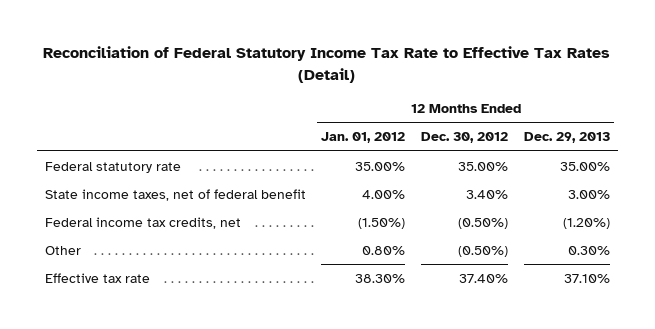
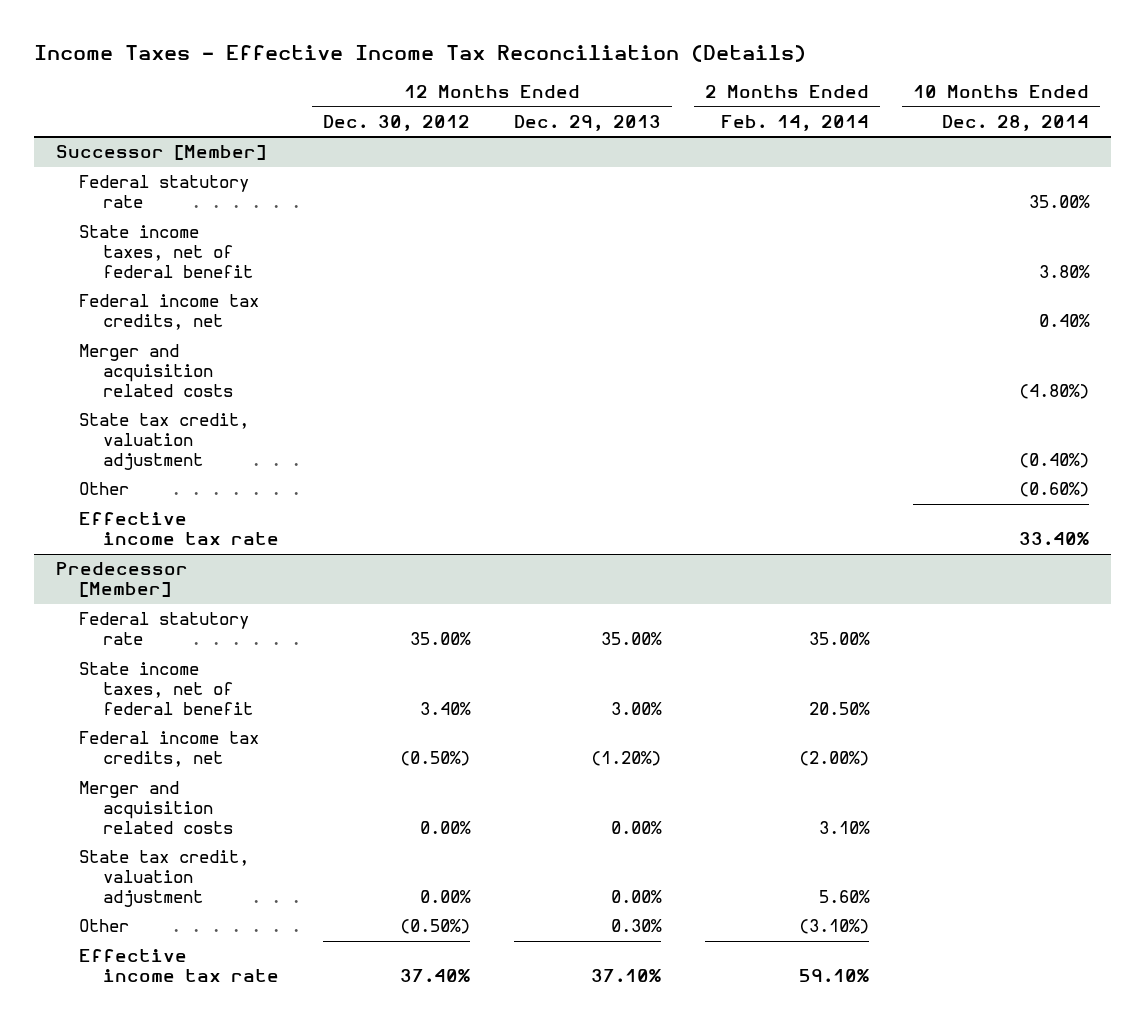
- Reconciliation of Federal Statutory Income Tax Rate to Effective Tax Rates (Detail)
+ Income Taxes - Effective Income Tax Reconciliation (Details)
- | 12 Months Ended Jan. 01, 2012 | 12 Months Ended Dec. 30, 2012 | 12 Months Ended Dec. 29, 2013
+ | 12 Months Ended Dec. 30, 2012 | 12 Months Ended Dec. 29, 2013 | 2 Months Ended Feb. 14, 2014 | 10 Months Ended Dec. 28, 2014
+ Successor [Member]
+ Federal statutory rate | | | | 35.00%
+ State income taxes, net of federal benefit | | | | 3.80%
+ Federal income tax credits, net | | | | 0.40%
+ Merger and acquisition related costs | | | | (4.80%)
+ State tax credit, valuation adjustment | | | | (0.40%)
+ Other | | | | (0.60%)
+ Effective income tax rate | | | | 33.40%
+ Predecessor [Member]
+ Merger and acquisition related costs | 0.00% | 0.00% | 3.10% |
+ State tax credit, valuation adjustment | 0.00% | 0.00% | 5.60% |
- Effective tax rate | 38.30% | 37.40% | 37.10%
+ Effective income tax rate | 37.40% | 37.10% | 59.10% |

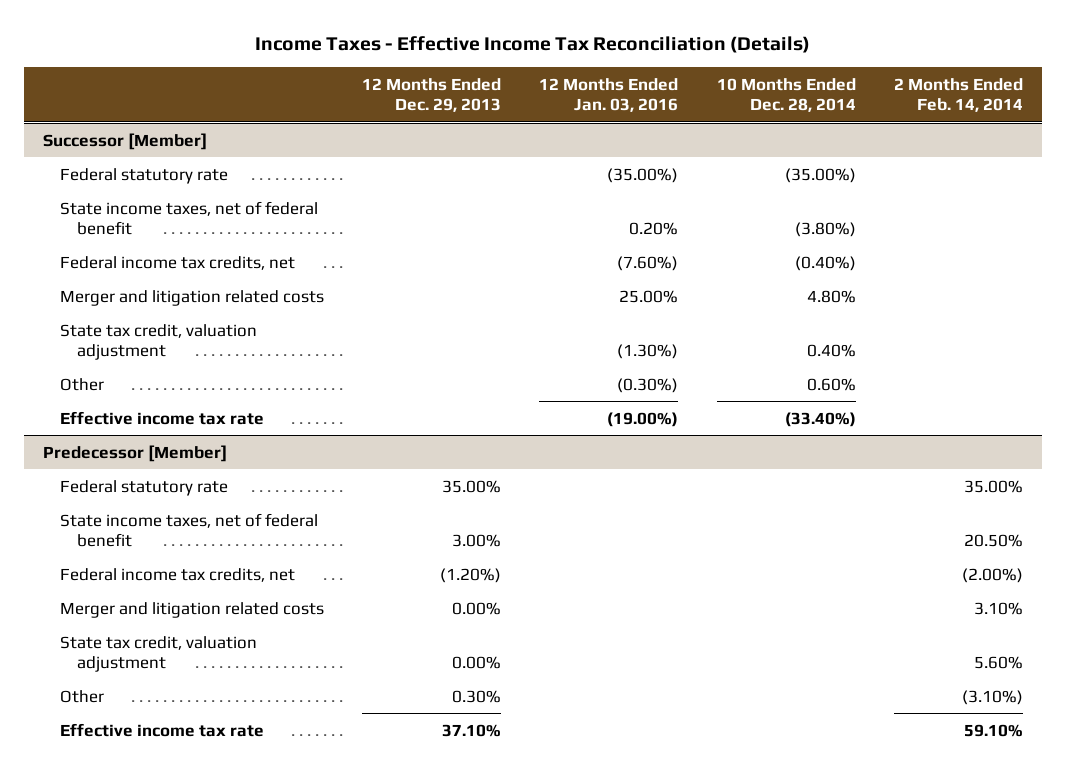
- | 12 Months Ended Dec. 30, 2012 | 12 Months Ended Dec. 29, 2013 | 2 Months Ended Feb. 14, 2014 | 10 Months Ended Dec. 28, 2014
+ | 12 Months Ended Dec. 29, 2013 | 12 Months Ended Jan. 03, 2016 | 10 Months Ended Dec. 28, 2014 | 2 Months Ended Feb. 14, 2014
@ Successor [Member]
- Federal statutory rate | | | | 35.00%
- State income taxes, net of federal benefit | | | | 3.80%
- Federal income tax credits, net | | | | 0.40%
- Merger and acquisition related costs | | | | (4.80%)
- State tax credit, valuation adjustment | | | | (0.40%)
- Other | | | | (0.60%)
- Effective income tax rate | | | | 33.40%
+ Federal statutory rate | | (35.00%) | (35.00%) |
+ State income taxes, net of federal benefit | | 0.20% | (3.80%) |
+ Federal income tax credits, net | | (7.60%) | (0.40%) |
+ Merger and litigation related costs | | 25.00% | 4.80% |
+ State tax credit, valuation adjustment | | (1.30%) | 0.40% |
+ Other | | (0.30%) | 0.60% |
+ Effective income tax rate | | (19.00%) | (33.40%) |
@ Predecessor [Member]
- Merger and acquisition related costs | 0.00% | 0.00% | 3.10% |
+ Merger and litigation related costs | 0.00% | | | 3.10%

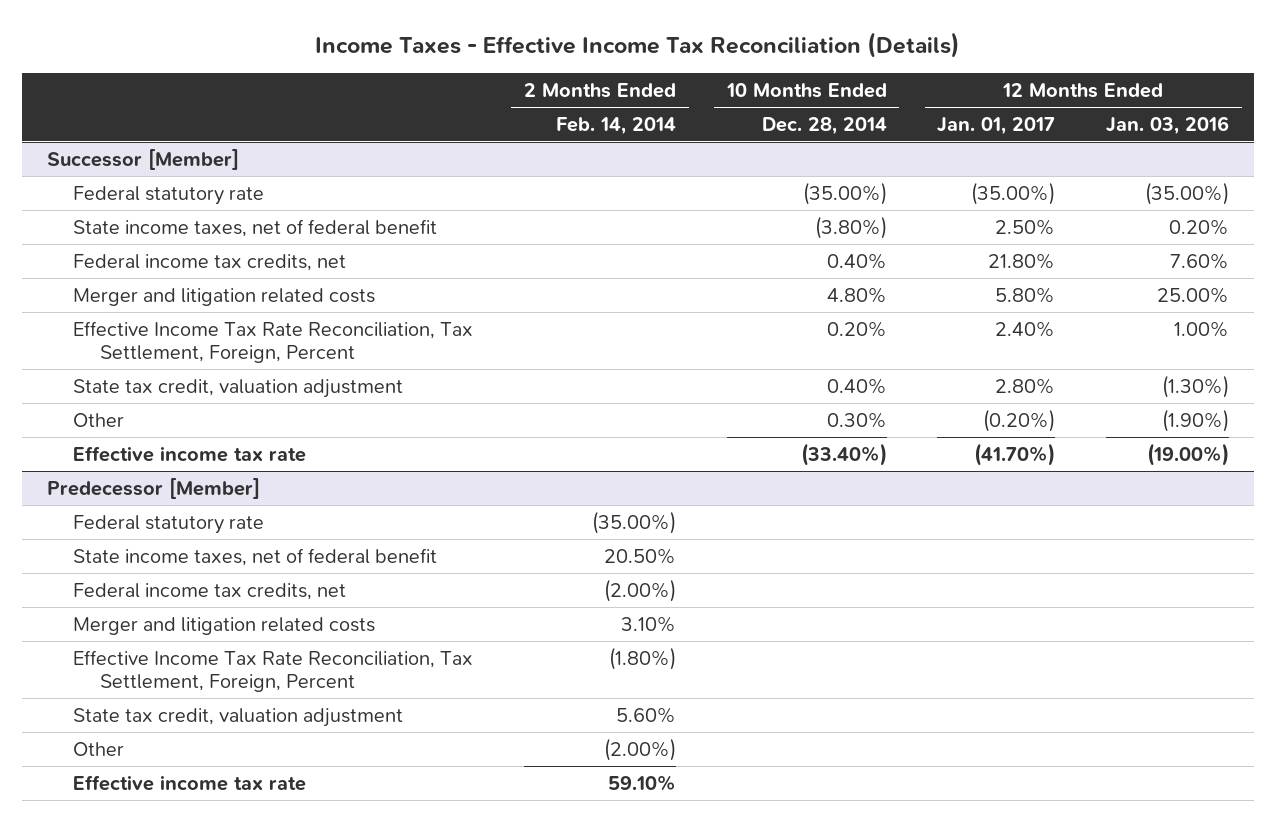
- | 12 Months Ended Dec. 29, 2013 | 12 Months Ended Jan. 03, 2016 | 10 Months Ended Dec. 28, 2014 | 2 Months Ended Feb. 14, 2014
+ | 2 Months Ended Feb. 14, 2014 | 10 Months Ended Dec. 28, 2014 | 12 Months Ended Jan. 01, 2017 | 12 Months Ended Jan. 03, 2016
@ Successor [Member]
- Federal income tax credits, net | | (7.60%) | (0.40%) |
+ Federal income tax credits, net | | 0.40% | 21.80% | 7.60%
+ Effective Income Tax Rate Reconciliation, Tax Settlement, Foreign, Percent | | 0.20% | 2.40% | 1.00%
- Other | | (0.30%) | 0.60% |
+ Other | | 0.30% | (0.20%) | (1.90%)
@ Predecessor [Member]
- Federal statutory rate | 35.00% | | | 35.00%
+ Federal statutory rate | (35.00%) | | |
+ Effective Income Tax Rate Reconciliation, Tax Settlement, Foreign, Percent | (1.80%) | | |
- Other | 0.30% | | | (3.10%)
+ Other | (2.00%) | | |

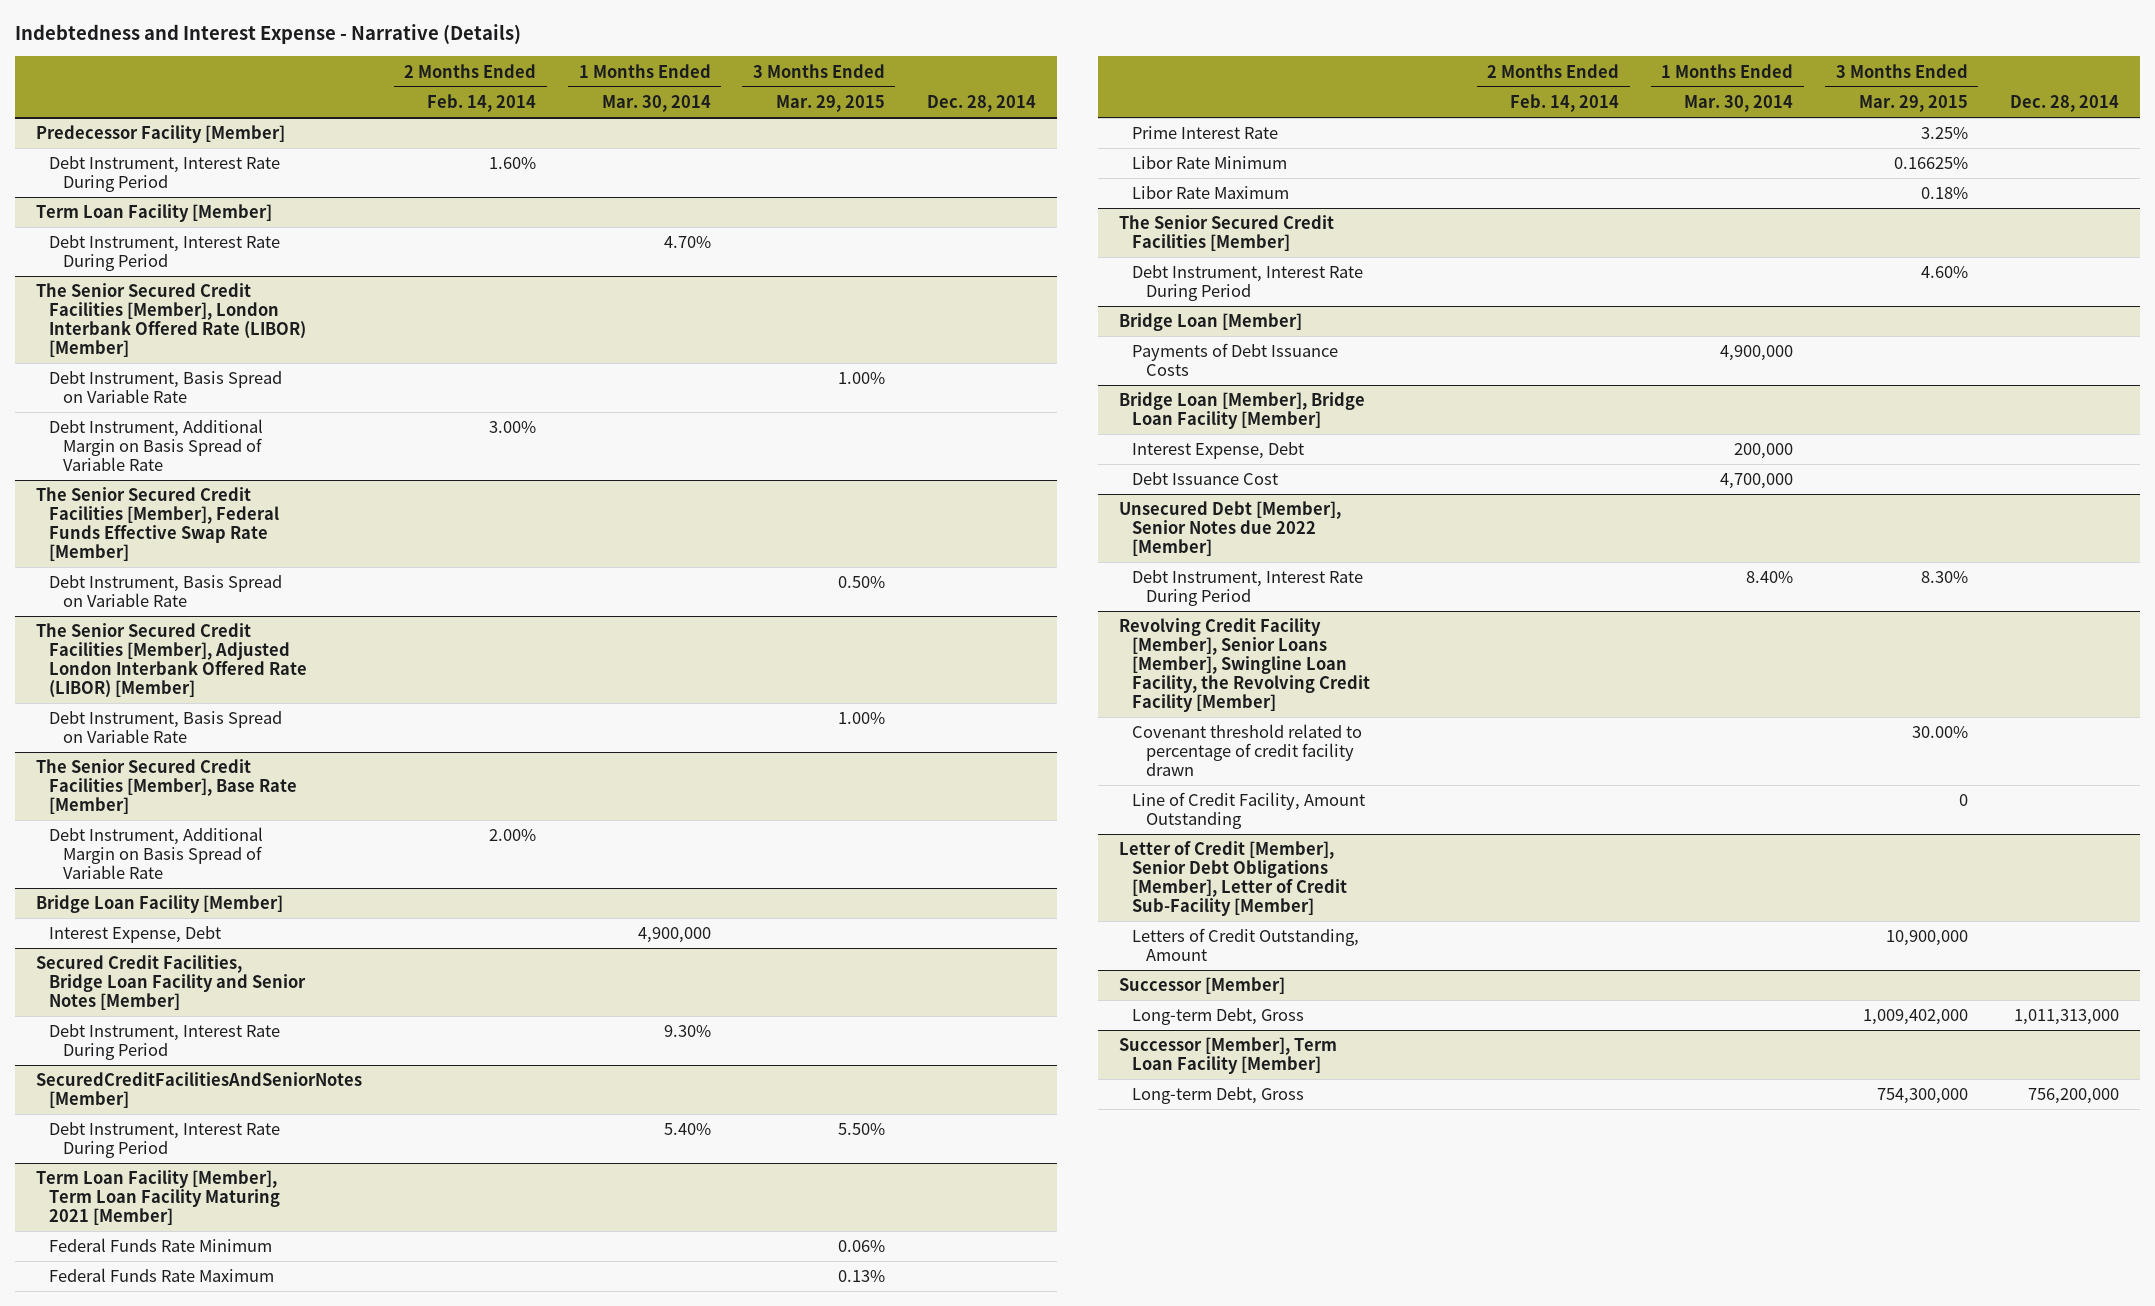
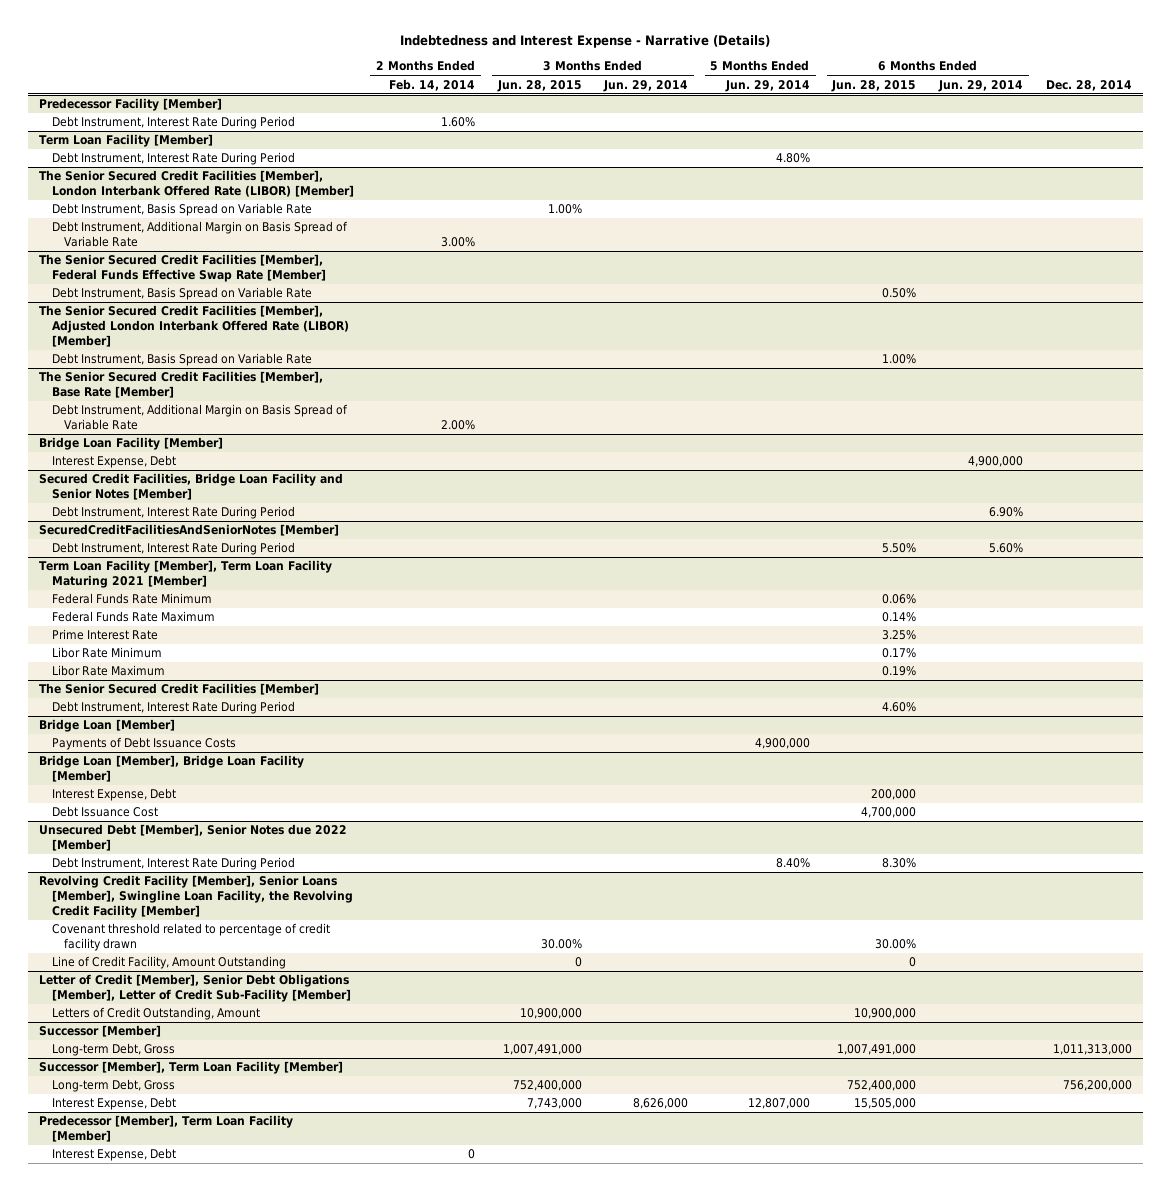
- | 2 Months Ended Feb. 14, 2014 | 1 Months Ended Mar. 30, 2014 | 3 Months Ended Mar. 29, 2015 | Dec. 28, 2014
+ | 2 Months Ended Feb. 14, 2014 | 3 Months Ended Jun. 28, 2015 | 3 Months Ended Jun. 29, 2014 | 5 Months Ended Jun. 29, 2014 | 6 Months Ended Jun. 28, 2015 | 6 Months Ended Jun. 29, 2014 | Dec. 28, 2014
@ Successor [Member], Term Loan Facility [Member]
+ Interest Expense, Debt | | 7,743,000 | 8,626,000 | 12,807,000 | 15,505,000 | |
+ Predecessor [Member], Term Loan Facility [Member]
+ Interest Expense, Debt | 0 | | | | | |

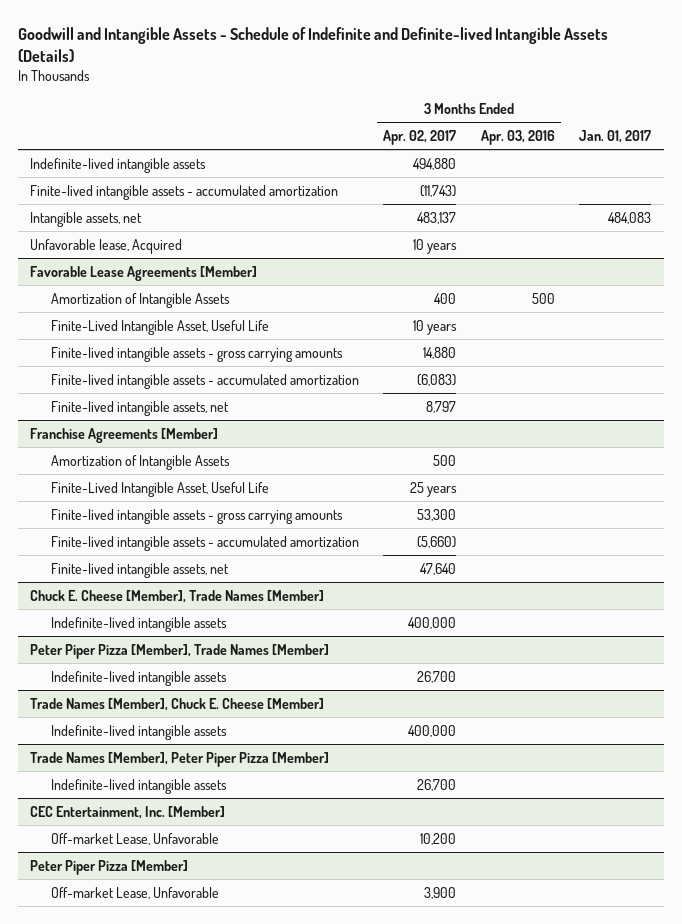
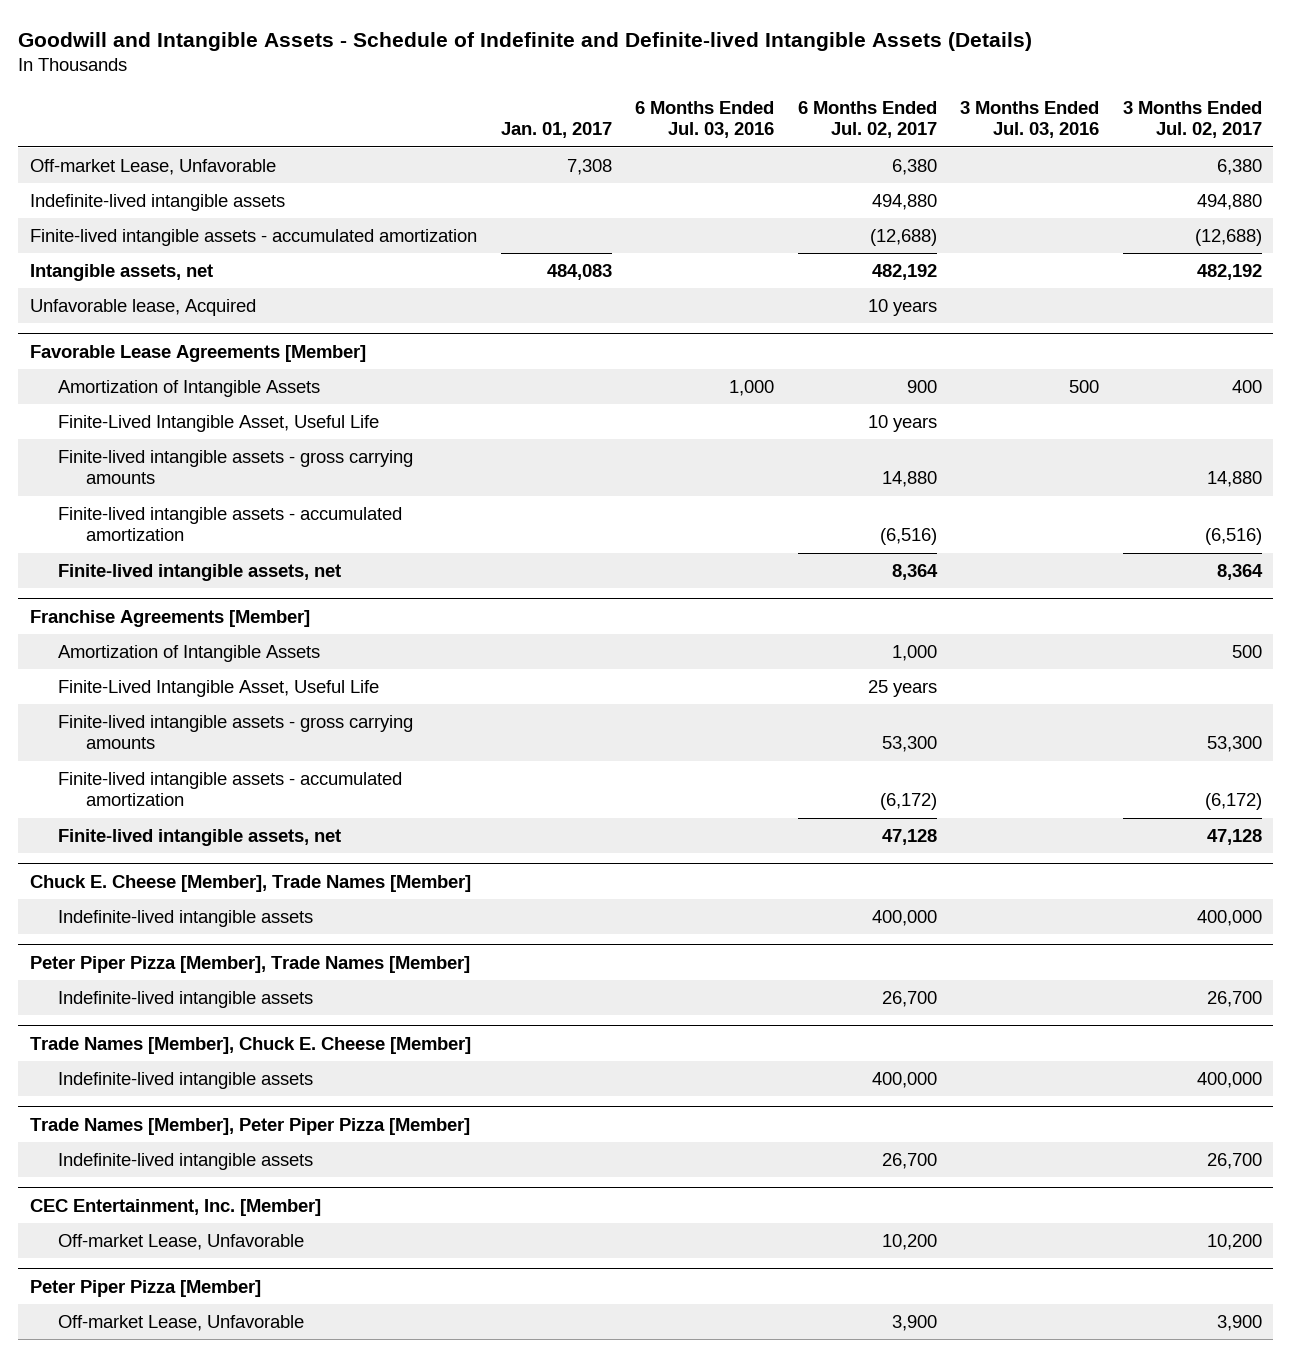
- | 3 Months Ended Apr. 02, 2017 | 3 Months Ended Apr. 03, 2016 | Jan. 01, 2017
+ | Jan. 01, 2017 | 6 Months Ended Jul. 03, 2016 | 6 Months Ended Jul. 02, 2017 | 3 Months Ended Jul. 03, 2016 | 3 Months Ended Jul. 02, 2017
+ Off-market Lease, Unfavorable | 7,308 | | 6,380 | | 6,380

